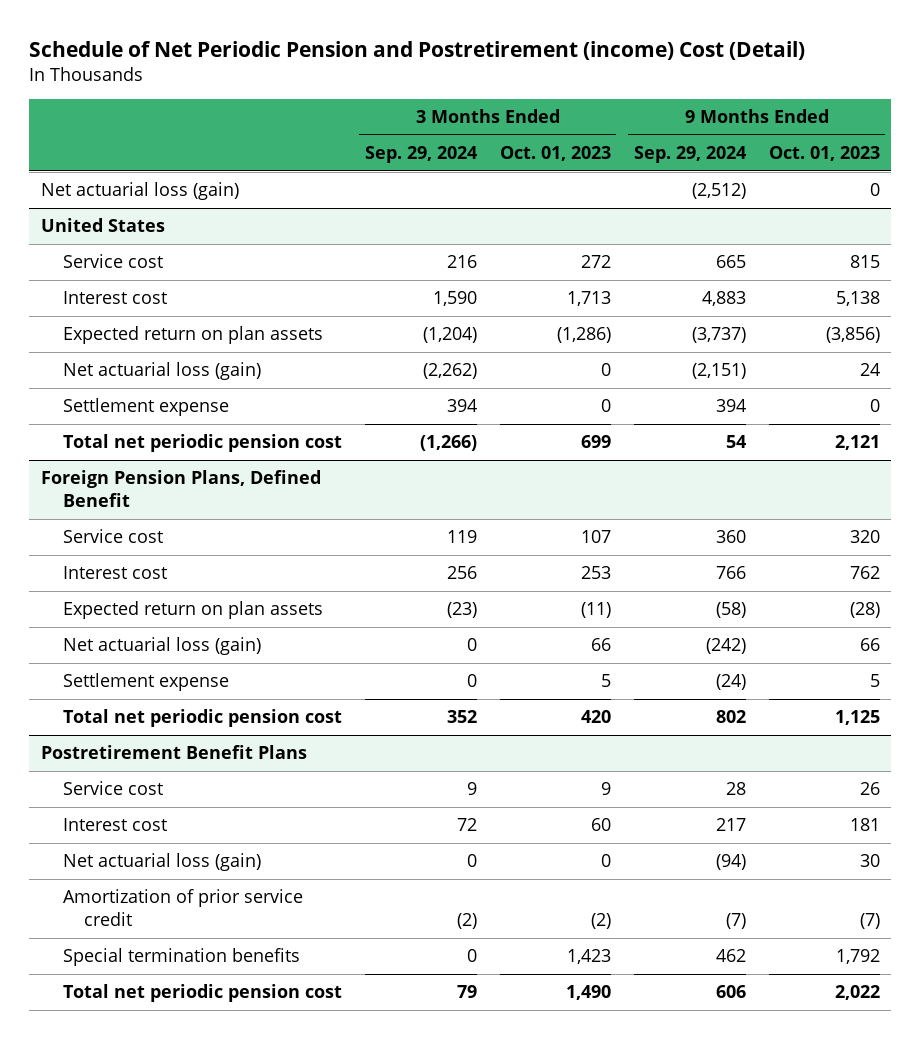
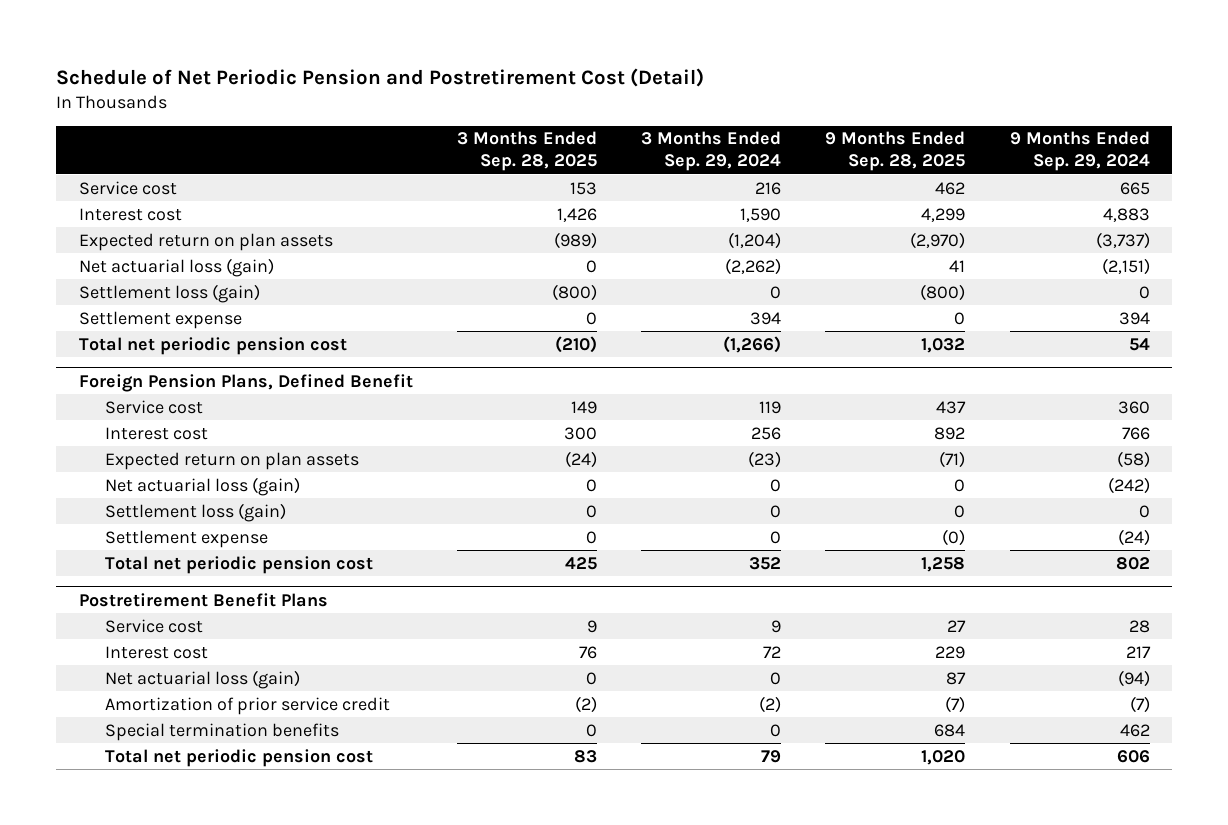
- Schedule of Net Periodic Pension and Postretirement (income) Cost (Detail)
+ Schedule of Net Periodic Pension and Postretirement Cost (Detail)
- | 3 Months Ended Sep. 29, 2024 | 3 Months Ended Oct. 01, 2023 | 9 Months Ended Sep. 29, 2024 | 9 Months Ended Oct. 01, 2023
+ | 3 Months Ended Sep. 28, 2025 | 3 Months Ended Sep. 29, 2024 | 9 Months Ended Sep. 28, 2025 | 9 Months Ended Sep. 29, 2024
- Net actuarial loss (gain) | | | (2,512) | 0
- United States
+ Settlement loss (gain) | (800) | 0 | (800) | 0
@ Foreign Pension Plans, Defined Benefit
+ Settlement loss (gain) | 0 | 0 | 0 | 0

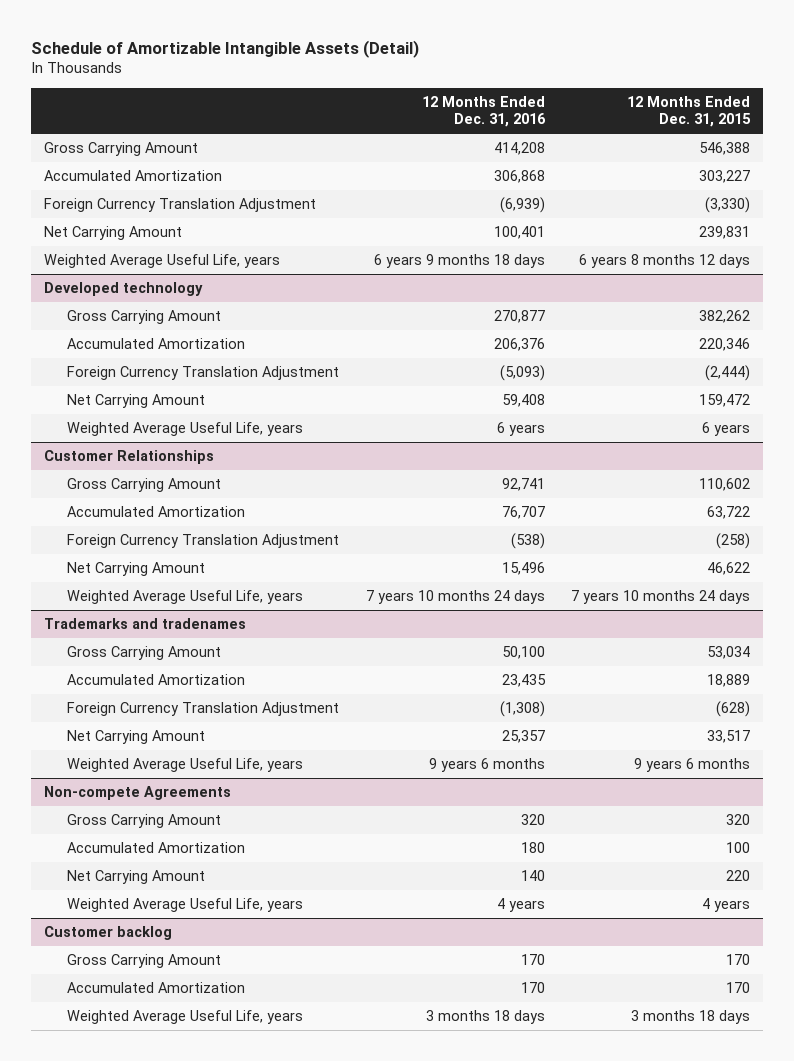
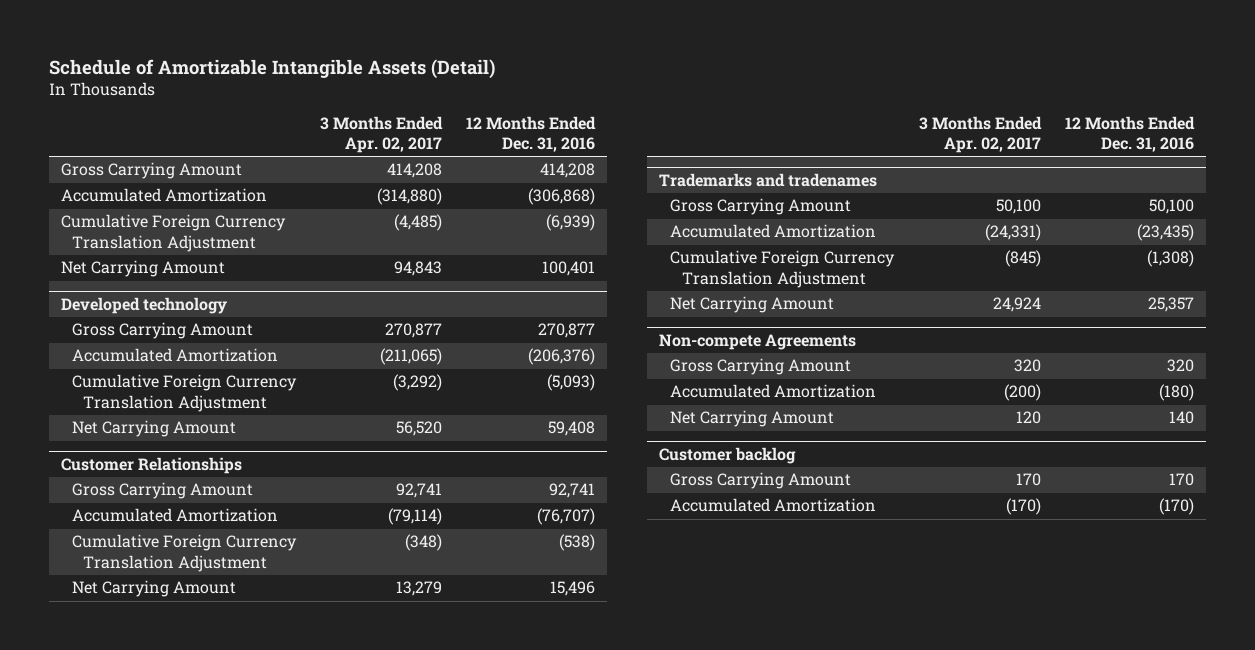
- | 12 Months Ended Dec. 31, 2016 | 12 Months Ended Dec. 31, 2015
+ | 3 Months Ended Apr. 02, 2017 | 12 Months Ended Dec. 31, 2016
- Accumulated Amortization | 306,868 | 303,227
- Foreign Currency Translation Adjustment | (6,939) | (3,330)
+ Accumulated Amortization | (314,880) | (306,868)
+ Cumulative Foreign Currency Translation Adjustment | (4,485) | (6,939)
- Weighted Average Useful Life, years | 6 years 9 months 18 days | 6 years 8 months 12 days
@ Developed technology
- Accumulated Amortization | 206,376 | 220,346
- Foreign Currency Translation Adjustment | (5,093) | (2,444)
+ Accumulated Amortization | (211,065) | (206,376)
+ Cumulative Foreign Currency Translation Adjustment | (3,292) | (5,093)
- Weighted Average Useful Life, years | 6 years | 6 years
@ Customer Relationships
- Accumulated Amortization | 76,707 | 63,722
- Foreign Currency Translation Adjustment | (538) | (258)
+ Accumulated Amortization | (79,114) | (76,707)
+ Cumulative Foreign Currency Translation Adjustment | (348) | (538)
- Weighted Average Useful Life, years | 7 years 10 months 24 days | 7 years 10 months 24 days
@ Trademarks and tradenames
- Accumulated Amortization | 23,435 | 18,889
- Foreign Currency Translation Adjustment | (1,308) | (628)
+ Accumulated Amortization | (24,331) | (23,435)
+ Cumulative Foreign Currency Translation Adjustment | (845) | (1,308)
- Weighted Average Useful Life, years | 9 years 6 months | 9 years 6 months
@ Non-compete Agreements
- Accumulated Amortization | 180 | 100
+ Accumulated Amortization | (200) | (180)
- Weighted Average Useful Life, years | 4 years | 4 years
@ Customer backlog
- Accumulated Amortization | 170 | 170
- Weighted Average Useful Life, years | 3 months 18 days | 3 months 18 days
+ Accumulated Amortization | (170) | (170)

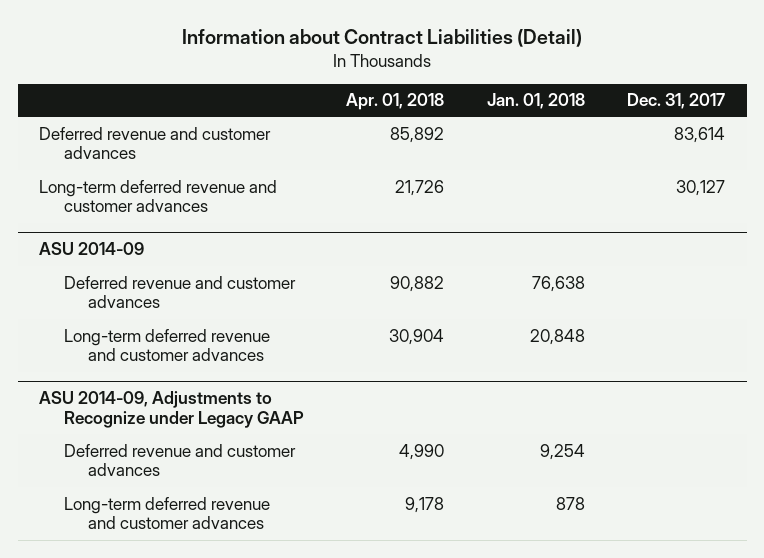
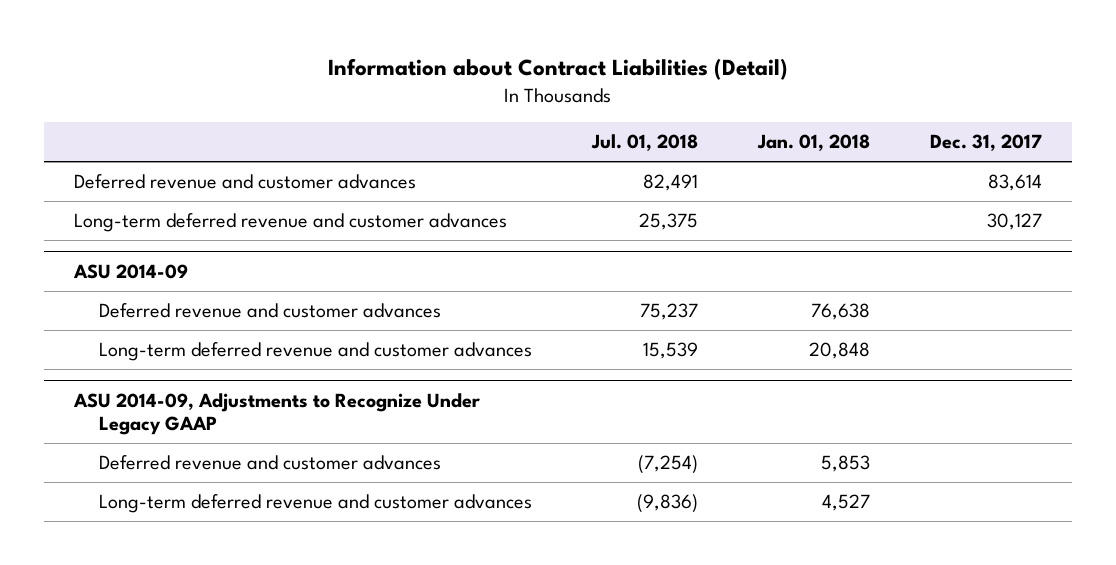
- | Apr. 01, 2018 | Jan. 01, 2018 | Dec. 31, 2017
+ | Jul. 01, 2018 | Jan. 01, 2018 | Dec. 31, 2017
- ASU 2014-09, Adjustments to Recognize under Legacy GAAP
- Deferred revenue and customer advances | 4,990 | 9,254 |
- Long-term deferred revenue and customer advances | 9,178 | 878 |
+ ASU 2014-09, Adjustments to Recognize Under Legacy GAAP
+ Deferred revenue and customer advances | (7,254) | 5,853 |
+ Long-term deferred revenue and customer advances | (9,836) | 4,527 |

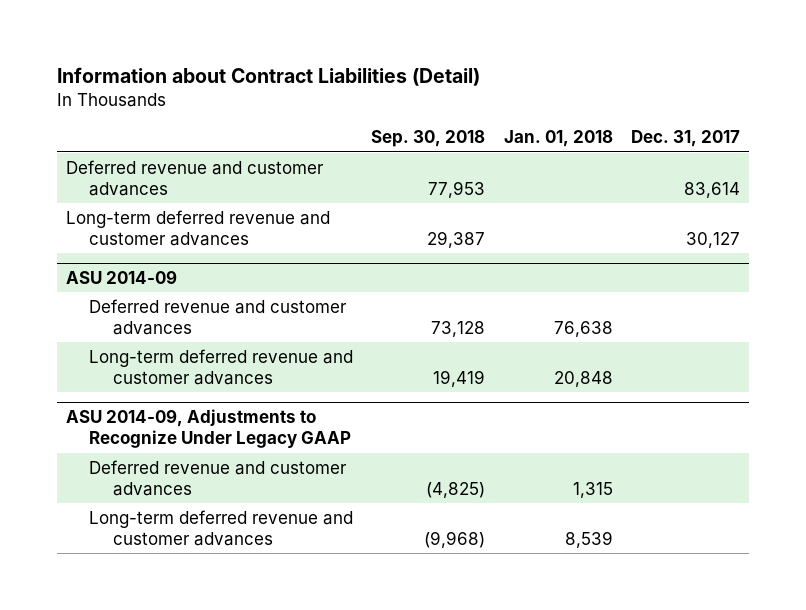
- | Jul. 01, 2018 | Jan. 01, 2018 | Dec. 31, 2017
+ | Sep. 30, 2018 | Jan. 01, 2018 | Dec. 31, 2017
@ ASU 2014-09, Adjustments to Recognize Under Legacy GAAP
- Deferred revenue and customer advances | (7,254) | 5,853 |
- Long-term deferred revenue and customer advances | (9,836) | 4,527 |
+ Deferred revenue and customer advances | (4,825) | 1,315 |
+ Long-term deferred revenue and customer advances | (9,968) | 8,539 |

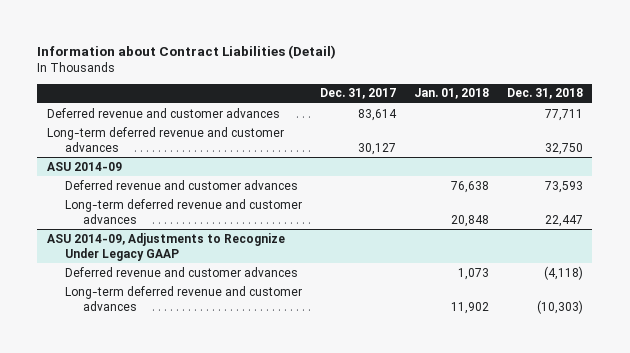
- | Sep. 30, 2018 | Jan. 01, 2018 | Dec. 31, 2017
+ | Dec. 31, 2017 | Jan. 01, 2018 | Dec. 31, 2018
@ ASU 2014-09, Adjustments to Recognize Under Legacy GAAP
- Deferred revenue and customer advances | (4,825) | 1,315 |
- Long-term deferred revenue and customer advances | (9,968) | 8,539 |
+ Deferred revenue and customer advances | | 1,073 | (4,118)
+ Long-term deferred revenue and customer advances | | 11,902 | (10,303)

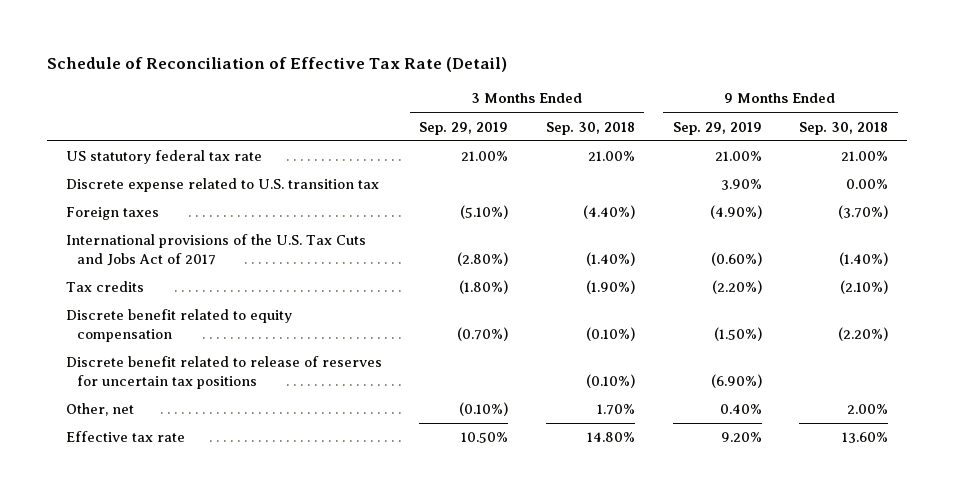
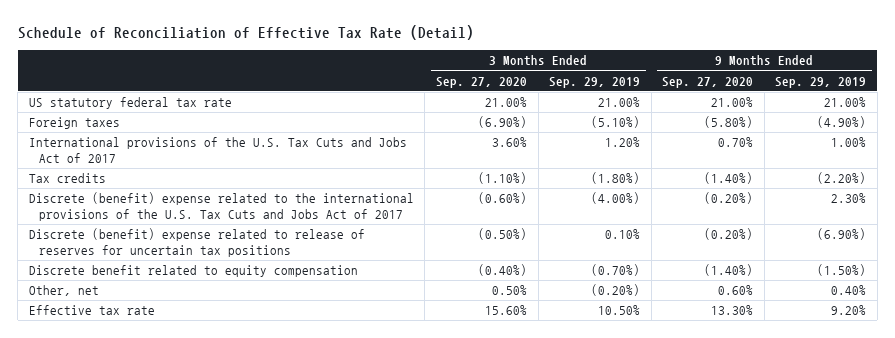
- | 3 Months Ended Sep. 29, 2019 | 3 Months Ended Sep. 30, 2018 | 9 Months Ended Sep. 29, 2019 | 9 Months Ended Sep. 30, 2018
+ | 3 Months Ended Sep. 27, 2020 | 3 Months Ended Sep. 29, 2019 | 9 Months Ended Sep. 27, 2020 | 9 Months Ended Sep. 29, 2019
- Discrete expense related to U.S. transition tax | | | 3.90% | 0.00%
- International provisions of the U.S. Tax Cuts and Jobs Act of 2017 | (2.80%) | (1.40%) | (0.60%) | (1.40%)
+ International provisions of the U.S. Tax Cuts and Jobs Act of 2017 | 3.60% | 1.20% | 0.70% | 1.00%
+ Discrete (benefit) expense related to the international provisions of the U.S. Tax Cuts and Jobs Act of 2017 | (0.60%) | (4.00%) | (0.20%) | 2.30%
+ Discrete (benefit) expense related to release of reserves for uncertain tax positions | (0.50%) | 0.10% | (0.20%) | (6.90%)
- Discrete benefit related to release of reserves for uncertain tax positions | | (0.10%) | (6.90%) |
- Other, net | (0.10%) | 1.70% | 0.40% | 2.00%
+ Other, net | 0.50% | (0.20%) | 0.60% | 0.40%

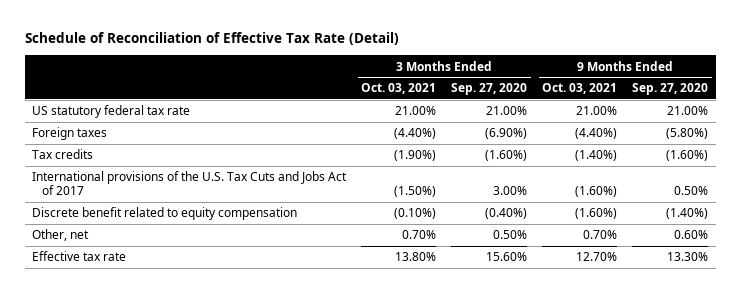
- | 3 Months Ended Sep. 27, 2020 | 3 Months Ended Sep. 29, 2019 | 9 Months Ended Sep. 27, 2020 | 9 Months Ended Sep. 29, 2019
+ | 3 Months Ended Oct. 03, 2021 | 3 Months Ended Sep. 27, 2020 | 9 Months Ended Oct. 03, 2021 | 9 Months Ended Sep. 27, 2020
- International provisions of the U.S. Tax Cuts and Jobs Act of 2017 | 3.60% | 1.20% | 0.70% | 1.00%
- Tax credits | (1.10%) | (1.80%) | (1.40%) | (2.20%)
- Discrete (benefit) expense related to the international provisions of the U.S. Tax Cuts and Jobs Act of 2017 | (0.60%) | (4.00%) | (0.20%) | 2.30%
- Discrete (benefit) expense related to release of reserves for uncertain tax positions | (0.50%) | 0.10% | (0.20%) | (6.90%)
+ Tax credits | (1.90%) | (1.60%) | (1.40%) | (1.60%)
+ International provisions of the U.S. Tax Cuts and Jobs Act of 2017 | (1.50%) | 3.00% | (1.60%) | 0.50%

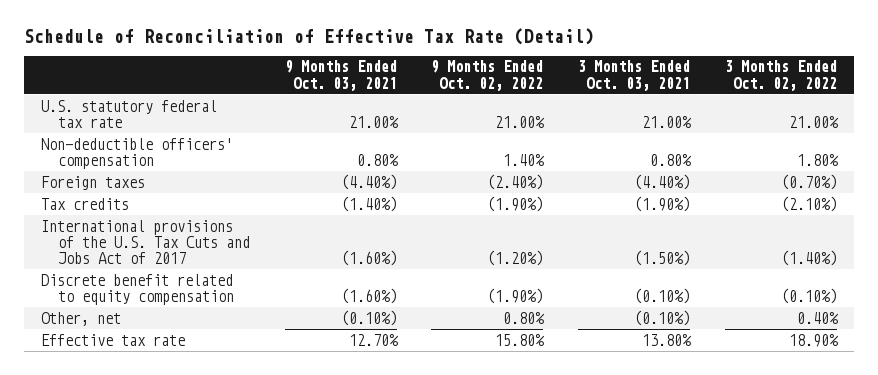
- | 3 Months Ended Oct. 03, 2021 | 3 Months Ended Sep. 27, 2020 | 9 Months Ended Oct. 03, 2021 | 9 Months Ended Sep. 27, 2020
+ | 9 Months Ended Oct. 03, 2021 | 9 Months Ended Oct. 02, 2022 | 3 Months Ended Oct. 03, 2021 | 3 Months Ended Oct. 02, 2022
- US statutory federal tax rate | 21.00% | 21.00% | 21.00% | 21.00%
+ U.S. statutory federal tax rate | 21.00% | 21.00% | 21.00% | 21.00%
+ Non-deductible officers' compensation | 0.80% | 1.40% | 0.80% | 1.80%
- Other, net | 0.70% | 0.50% | 0.70% | 0.60%
+ Other, net | (0.10%) | 0.80% | (0.10%) | 0.40%

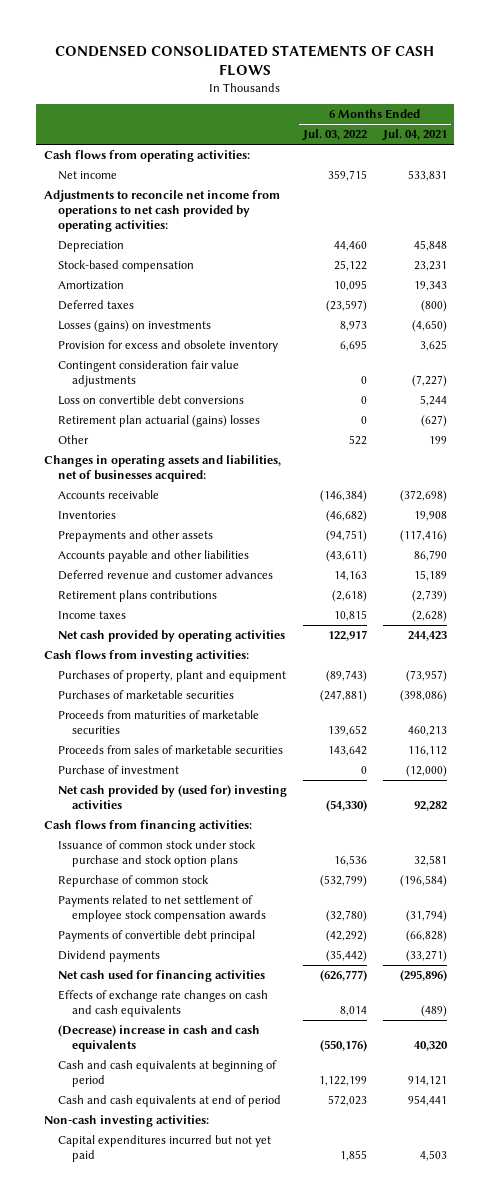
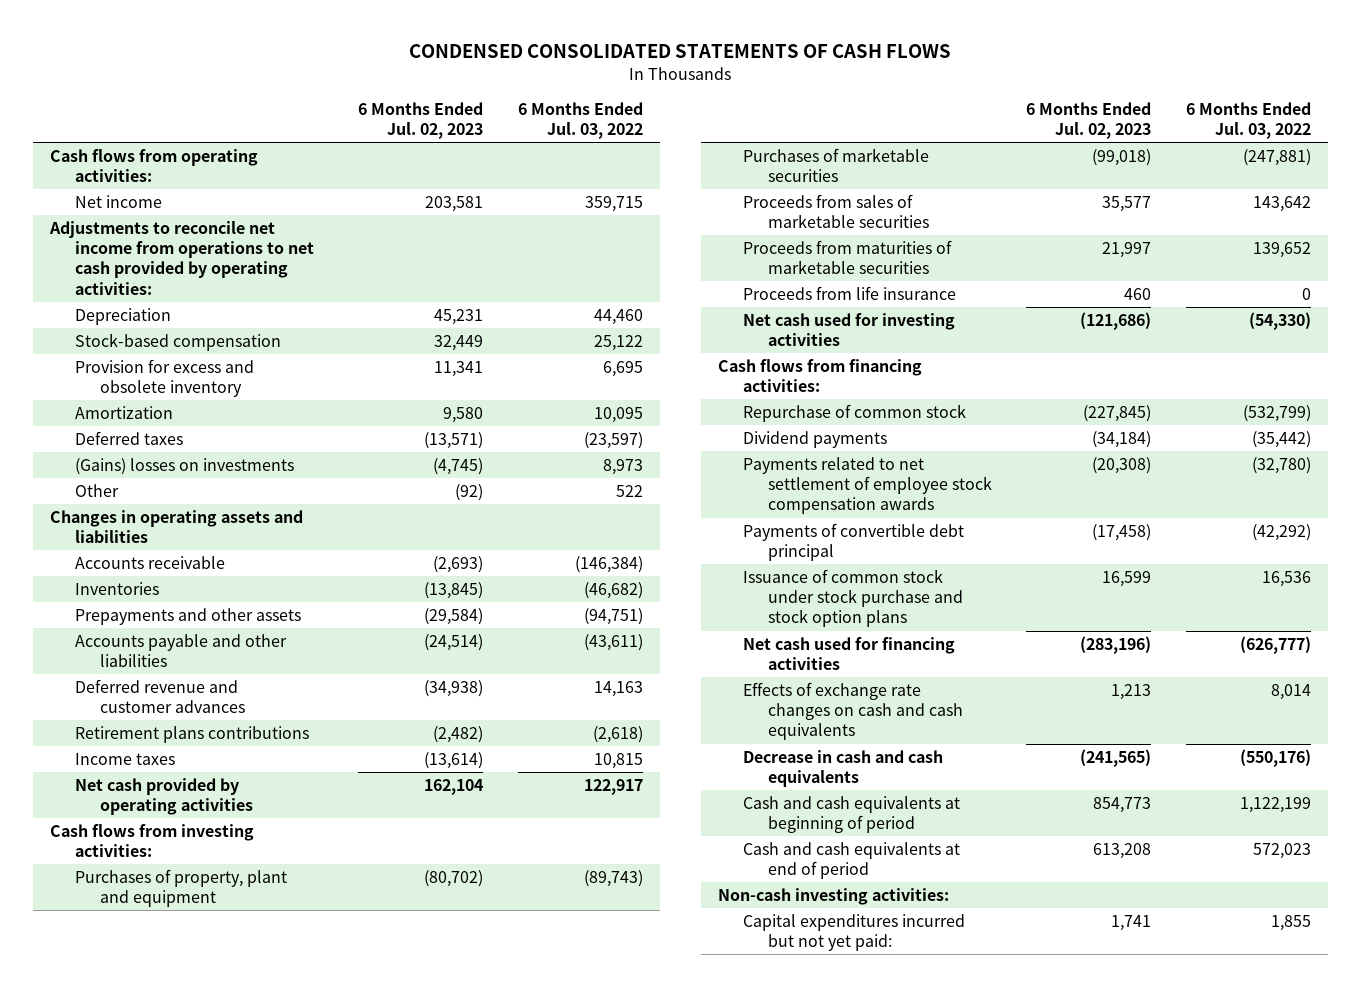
- | 6 Months Ended Jul. 03, 2022 | 6 Months Ended Jul. 04, 2021
+ | 6 Months Ended Jul. 02, 2023 | 6 Months Ended Jul. 03, 2022
moved up: Provision for excess and obsolete inventory | 11,341 | 6,695
- Losses (gains) on investments | 8,973 | (4,650)
- Contingent consideration fair value adjustments | 0 | (7,227)
- Loss on convertible debt conversions | 0 | 5,244
- Retirement plan actuarial (gains) losses | 0 | (627)
+ (Gains) losses on investments | (4,745) | 8,973
- Changes in operating assets and liabilities, net of businesses acquired:
+ Changes in operating assets and liabilities
- Purchase of investment | 0 | (12,000)
- Net cash provided by (used for) investing activities | (54,330) | 92,282
moved down: Proceeds from maturities of marketable securities | 21,997 | 139,652
+ Proceeds from life insurance | 460 | 0
+ Net cash used for investing activities | (121,686) | (54,330)
moved up: Dividend payments | (34,184) | (35,442)
moved down: Issuance of common stock under stock purchase and stock option plans | 16,599 | 16,536
- (Decrease) increase in cash and cash equivalents | (550,176) | 40,320
+ Decrease in cash and cash equivalents | (241,565) | (550,176)
- Capital expenditures incurred but not yet paid | 1,855 | 4,503
+ Capital expenditures incurred but not yet paid: | 1,741 | 1,855

